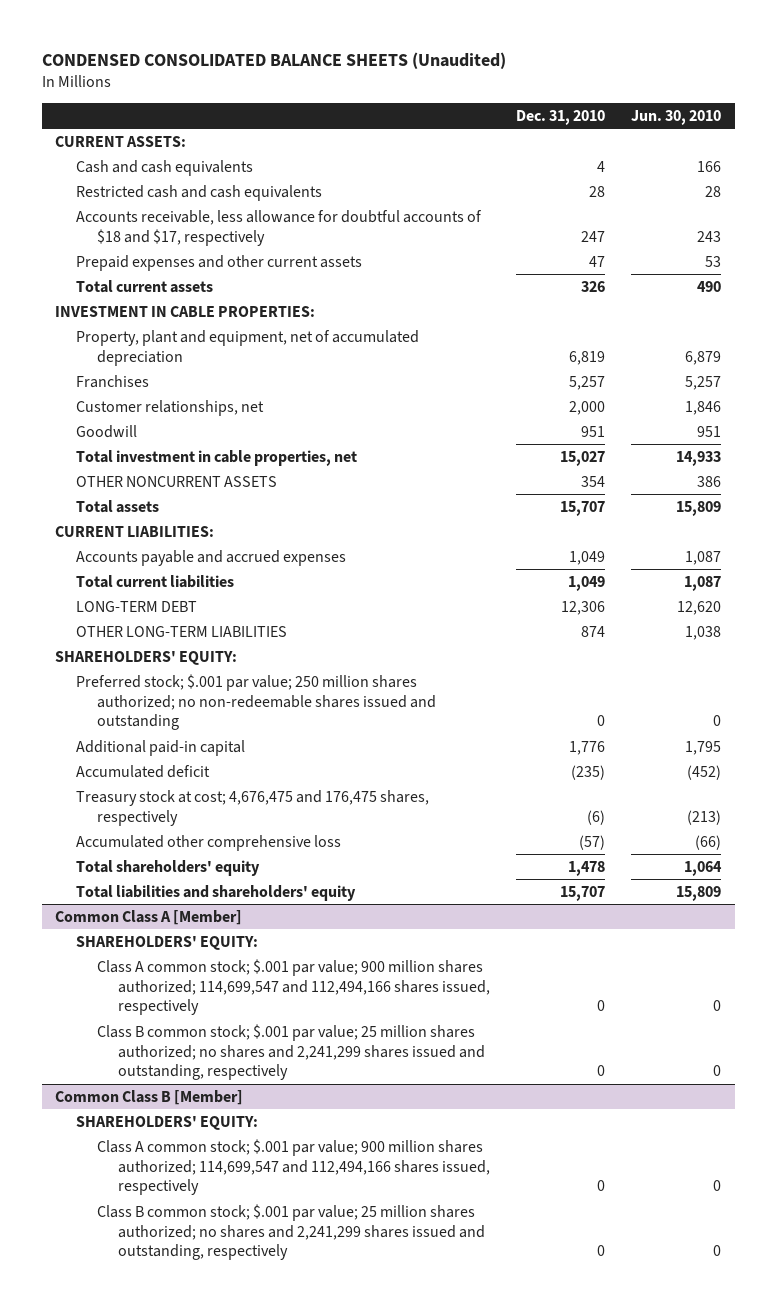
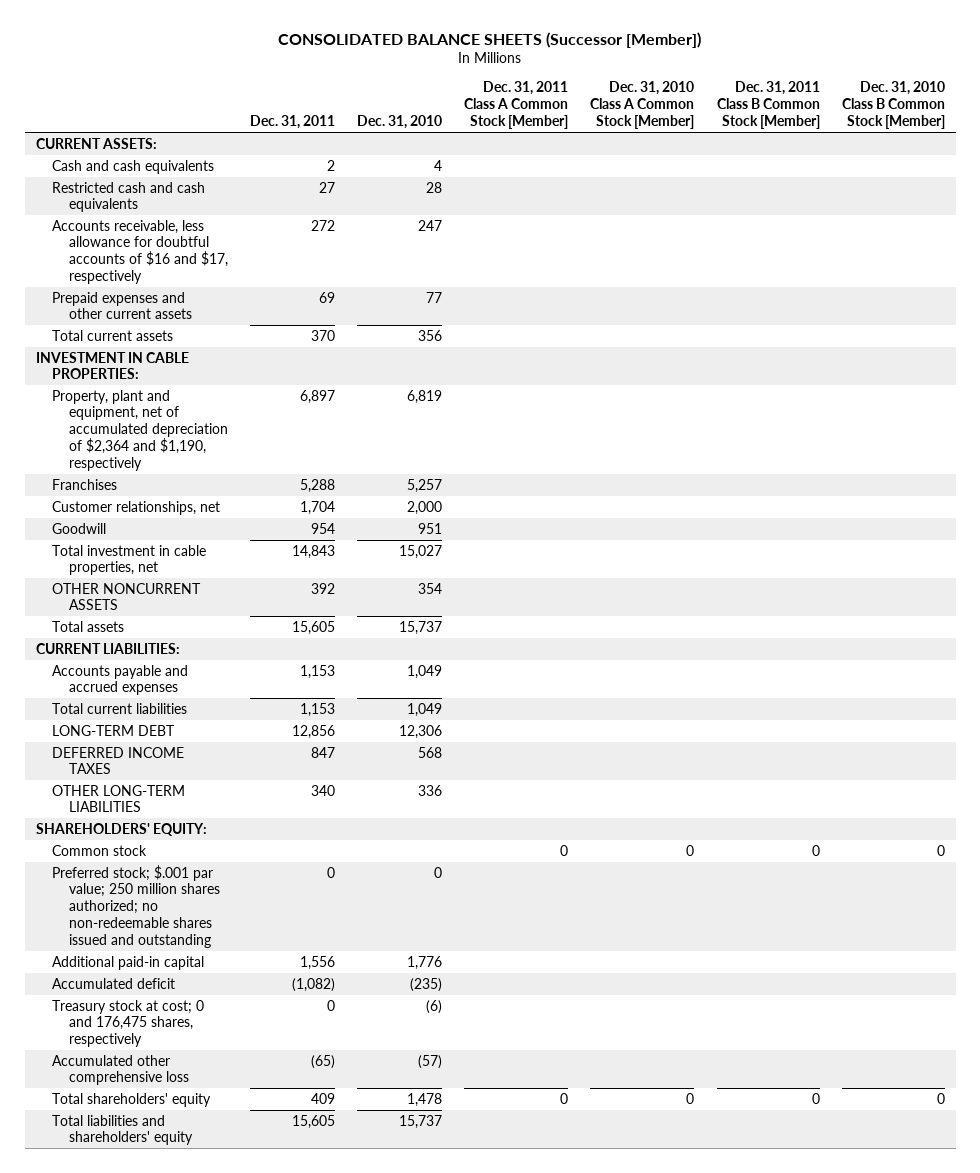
- CONDENSED CONSOLIDATED BALANCE SHEETS (Unaudited)
+ CONSOLIDATED BALANCE SHEETS (Successor [Member])
- | Dec. 31, 2010 | Jun. 30, 2010
+ | Dec. 31, 2011 | Dec. 31, 2010 | Dec. 31, 2011 Class A Common Stock [Member] | Dec. 31, 2010 Class A Common Stock [Member] | Dec. 31, 2011 Class B Common Stock [Member] | Dec. 31, 2010 Class B Common Stock [Member]
- Accounts receivable, less allowance for doubtful accounts of $18 and $17, respectively | 247 | 243
- Prepaid expenses and other current assets | 47 | 53
- Total current assets | 326 | 490
+ Accounts receivable, less allowance for doubtful accounts of $16 and $17, respectively | 272 | 247 | | | |
+ Prepaid expenses and other current assets | 69 | 77 | | | |
+ Total current assets | 370 | 356 | | | |
- Property, plant and equipment, net of accumulated depreciation | 6,819 | 6,879
+ Property, plant and equipment, net of accumulated depreciation of $2,364 and $1,190, respectively | 6,897 | 6,819 | | | |
- Total assets | 15,707 | 15,809
+ Total assets | 15,605 | 15,737 | | | |
- OTHER LONG-TERM LIABILITIES | 874 | 1,038
+ DEFERRED INCOME TAXES | 847 | 568 | | | |
+ OTHER LONG-TERM LIABILITIES | 340 | 336 | | | |
+ Common stock | | | 0 | 0 | 0 | 0
- Treasury stock at cost; 4,676,475 and 176,475 shares, respectively | (6) | (213)
+ Treasury stock at cost; 0 and 176,475 shares, respectively | 0 | (6) | | | |
- Total liabilities and shareholders' equity | 15,707 | 15,809
- Common Class A [Member]
- SHAREHOLDERS' EQUITY:
- Class A common stock; $.001 par value; 900 million shares authorized; 114,699,547 and 112,494,166 shares issued, respectively | 0 | 0
- Class B common stock; $.001 par value; 25 million shares authorized; no shares and 2,241,299 shares issued and outstanding, respectively | 0 | 0
- Common Class B [Member]
- SHAREHOLDERS' EQUITY:
- Class A common stock; $.001 par value; 900 million shares authorized; 114,699,547 and 112,494,166 shares issued, respectively | 0 | 0
- Class B common stock; $.001 par value; 25 million shares authorized; no shares and 2,241,299 shares issued and outstanding, respectively | 0 | 0
+ Total liabilities and shareholders' equity | 15,605 | 15,737 | | | |

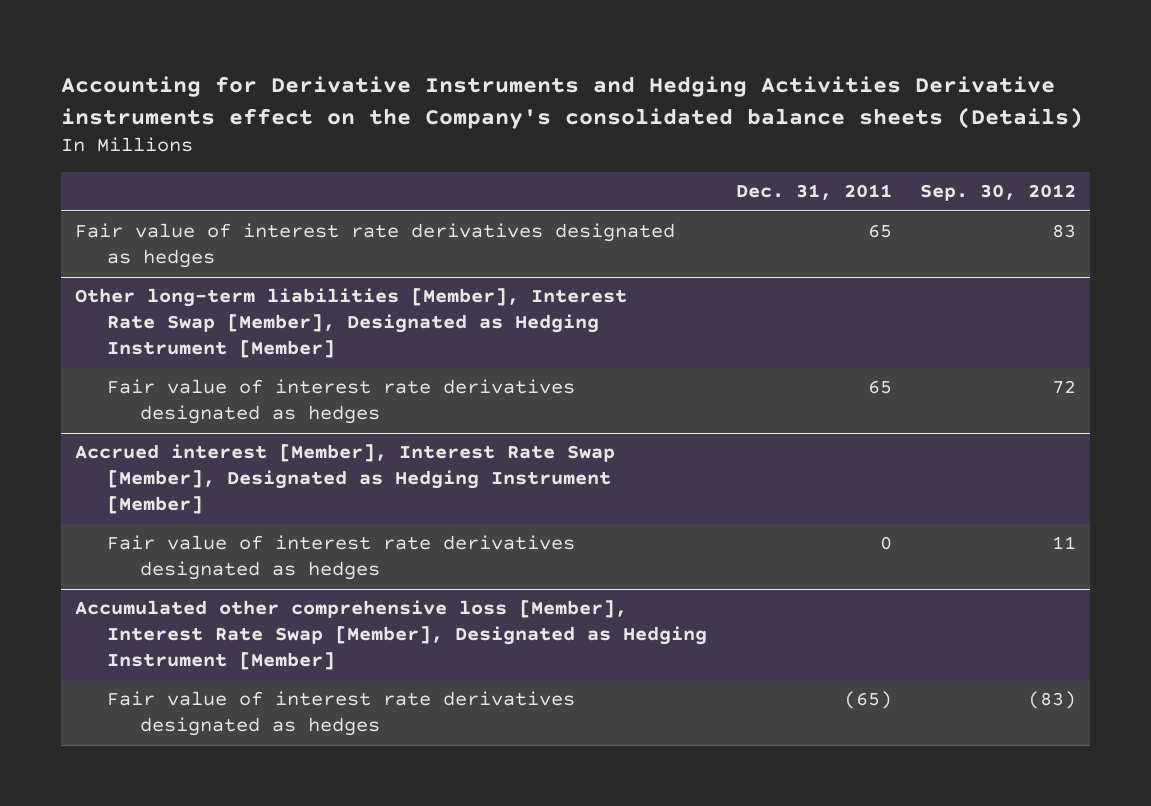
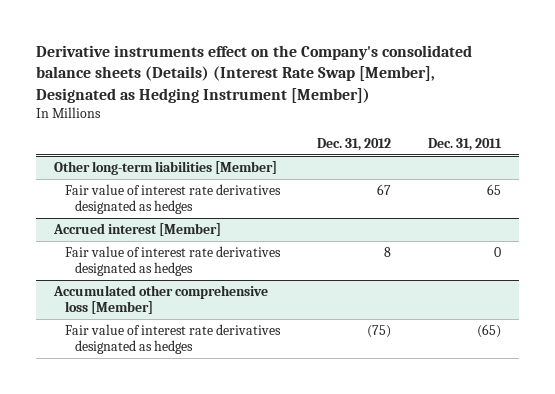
- Accounting for Derivative Instruments and Hedging Activities Derivative instruments effect on the Company's consolidated balance sheets (Details)
+ Derivative instruments effect on the Company's consolidated balance sheets (Details) (Interest Rate Swap [Member], Designated as Hedging Instrument [Member])
- | Dec. 31, 2011 | Sep. 30, 2012
+ | Dec. 31, 2012 | Dec. 31, 2011
- Fair value of interest rate derivatives designated as hedges | 65 | 83
- Other long-term liabilities [Member], Interest Rate Swap [Member], Designated as Hedging Instrument [Member]
+ Other long-term liabilities [Member]
- Accrued interest [Member], Interest Rate Swap [Member], Designated as Hedging Instrument [Member]
+ Accrued interest [Member]
- Accumulated other comprehensive loss [Member], Interest Rate Swap [Member], Designated as Hedging Instrument [Member]
+ Accumulated other comprehensive loss [Member]

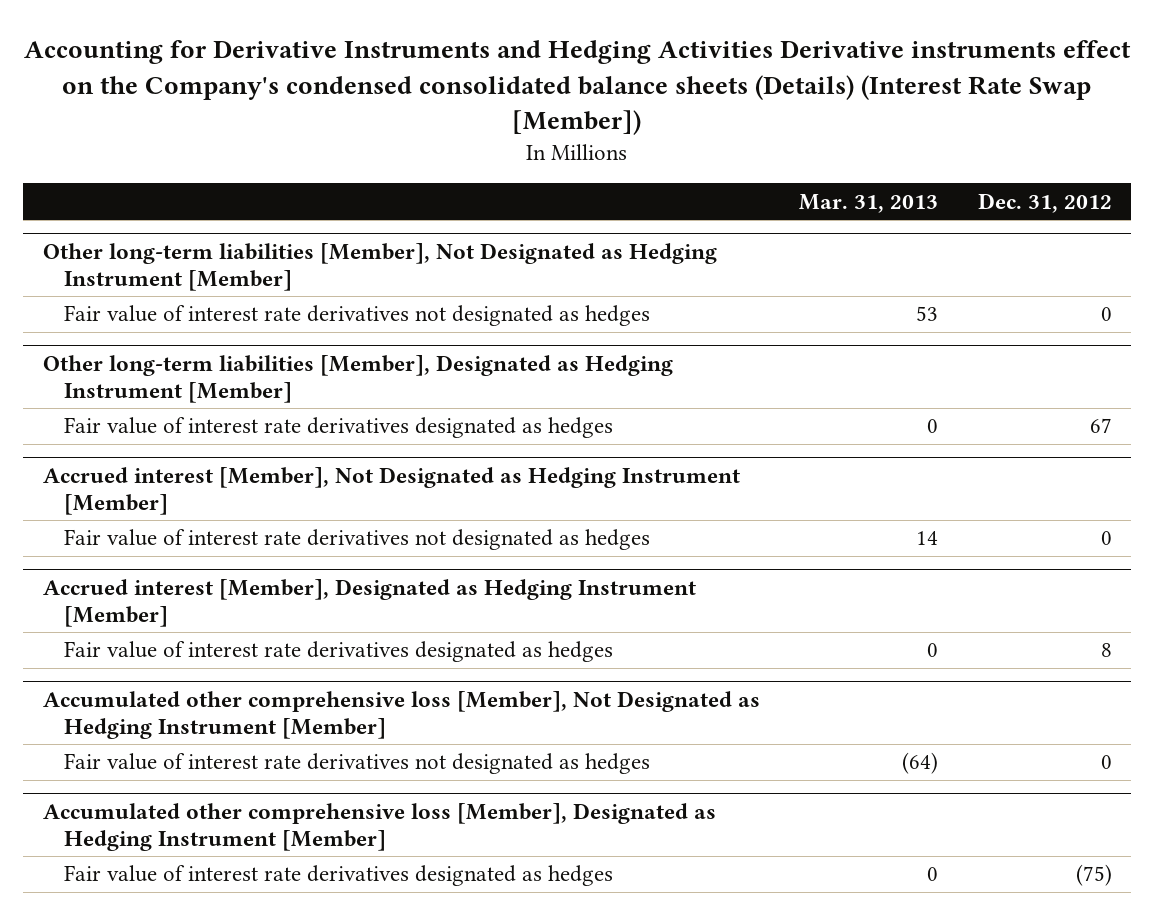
- Derivative instruments effect on the Company's consolidated balance sheets (Details) (Interest Rate Swap [Member], Designated as Hedging Instrument [Member])
+ Accounting for Derivative Instruments and Hedging Activities Derivative instruments effect on the Company's condensed consolidated balance sheets (Details) (Interest Rate Swap [Member])
- | Dec. 31, 2012 | Dec. 31, 2011
+ | Mar. 31, 2013 | Dec. 31, 2012
- Other long-term liabilities [Member]
+ Other long-term liabilities [Member], Not Designated as Hedging Instrument [Member]
+ Fair value of interest rate derivatives not designated as hedges | 53 | 0
+ Other long-term liabilities [Member], Designated as Hedging Instrument [Member]
- Accrued interest [Member]
+ Accrued interest [Member], Not Designated as Hedging Instrument [Member]
+ Fair value of interest rate derivatives not designated as hedges | 14 | 0
+ Accrued interest [Member], Designated as Hedging Instrument [Member]
- Accumulated other comprehensive loss [Member]
+ Accumulated other comprehensive loss [Member], Not Designated as Hedging Instrument [Member]
+ Fair value of interest rate derivatives not designated as hedges | (64) | 0
+ Accumulated other comprehensive loss [Member], Designated as Hedging Instrument [Member]

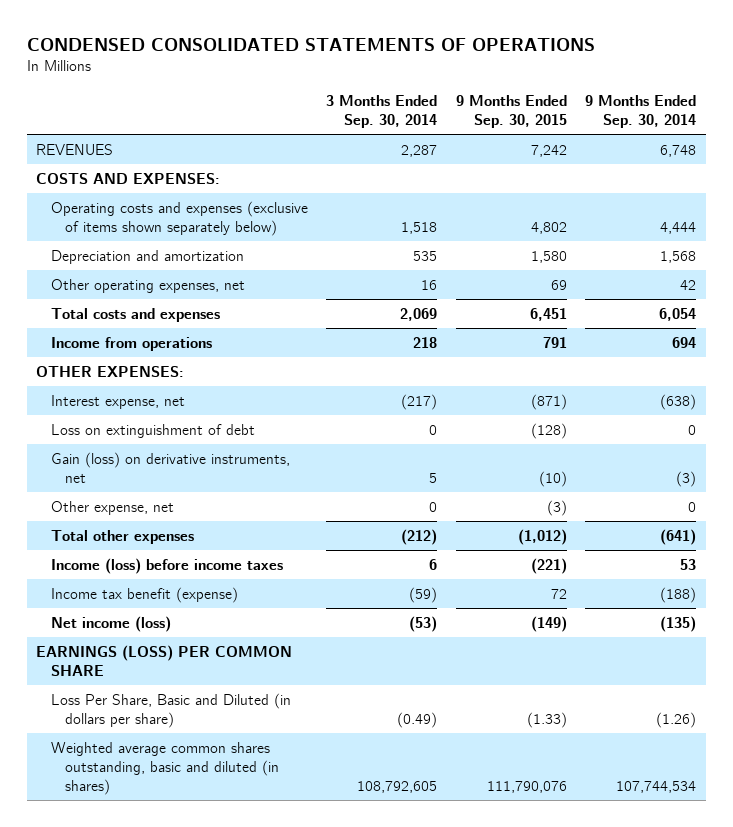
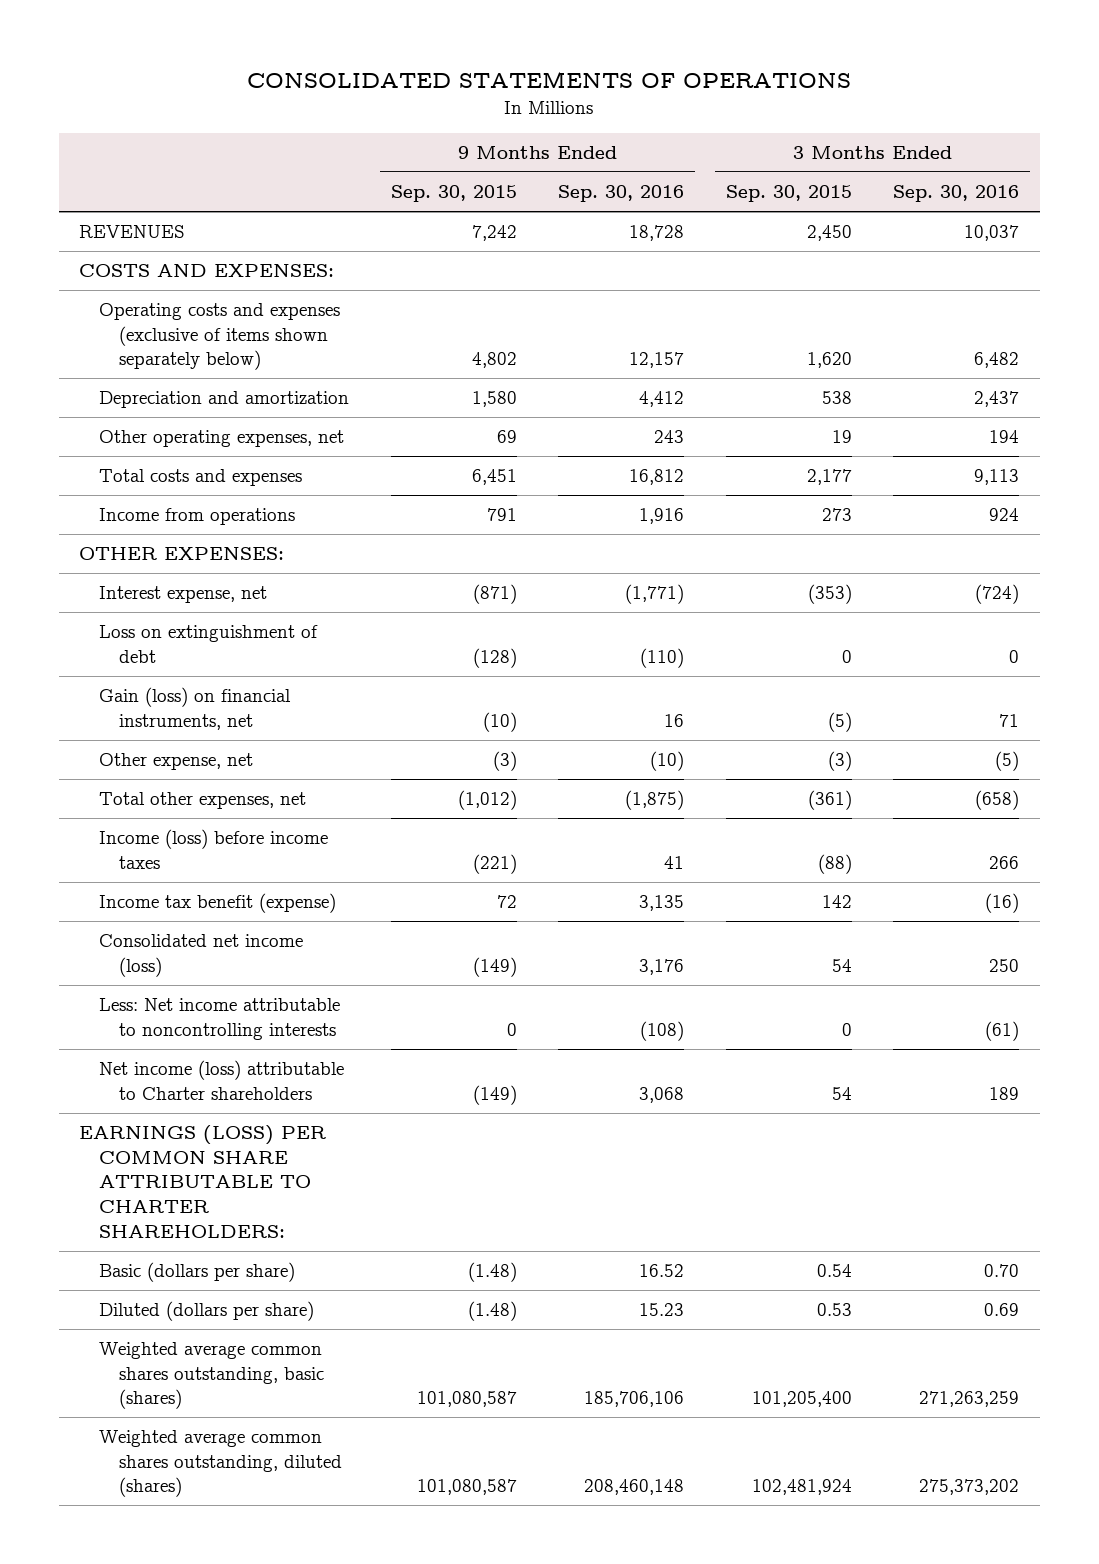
- CONDENSED CONSOLIDATED STATEMENTS OF OPERATIONS
+ CONSOLIDATED STATEMENTS OF OPERATIONS
- | 3 Months Ended Sep. 30, 2014 | 9 Months Ended Sep. 30, 2015 | 9 Months Ended Sep. 30, 2014
+ | 9 Months Ended Sep. 30, 2015 | 9 Months Ended Sep. 30, 2016 | 3 Months Ended Sep. 30, 2015 | 3 Months Ended Sep. 30, 2016
- Gain (loss) on derivative instruments, net | 5 | (10) | (3)
+ Gain (loss) on financial instruments, net | (10) | 16 | (5) | 71
- Total other expenses | (212) | (1,012) | (641)
+ Total other expenses, net | (1,012) | (1,875) | (361) | (658)
- Net income (loss) | (53) | (149) | (135)
- EARNINGS (LOSS) PER COMMON SHARE
- Loss Per Share, Basic and Diluted (in dollars per share) | (0.49) | (1.33) | (1.26)
- Weighted average common shares outstanding, basic and diluted (in shares) | 108,792,605 | 111,790,076 | 107,744,534
+ Consolidated net income (loss) | (149) | 3,176 | 54 | 250
+ Less: Net income attributable to noncontrolling interests | 0 | (108) | 0 | (61)
+ Net income (loss) attributable to Charter shareholders | (149) | 3,068 | 54 | 189
+ EARNINGS (LOSS) PER COMMON SHARE ATTRIBUTABLE TO CHARTER SHAREHOLDERS:
+ Basic (dollars per share) | (1.48) | 16.52 | 0.54 | 0.70
+ Diluted (dollars per share) | (1.48) | 15.23 | 0.53 | 0.69
+ Weighted average common shares outstanding, basic (shares) | 101,080,587 | 185,706,106 | 101,205,400 | 271,263,259
+ Weighted average common shares outstanding, diluted (shares) | 101,080,587 | 208,460,148 | 102,481,924 | 275,373,202

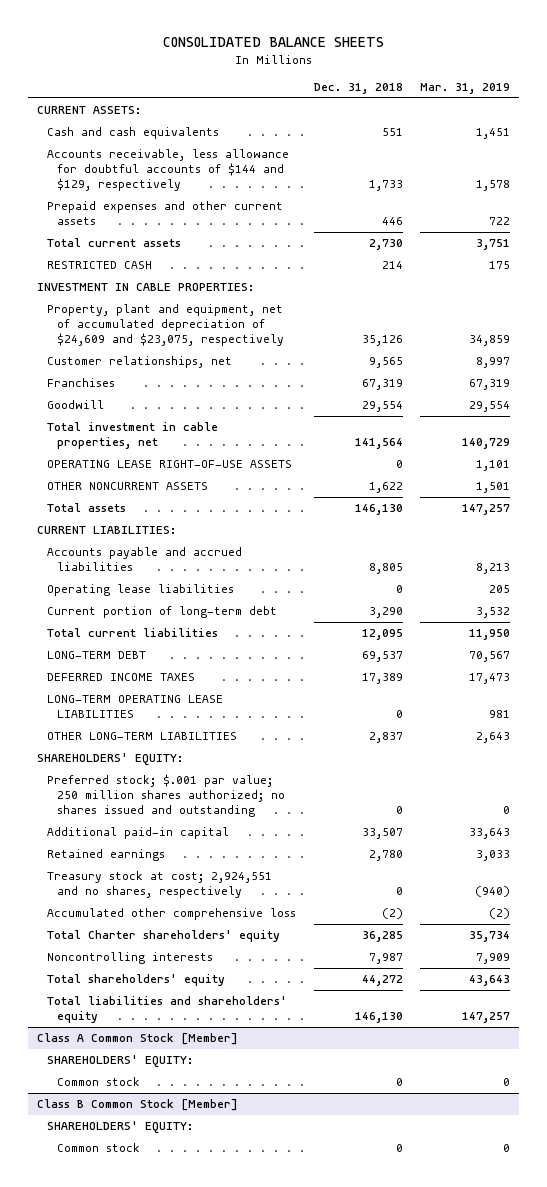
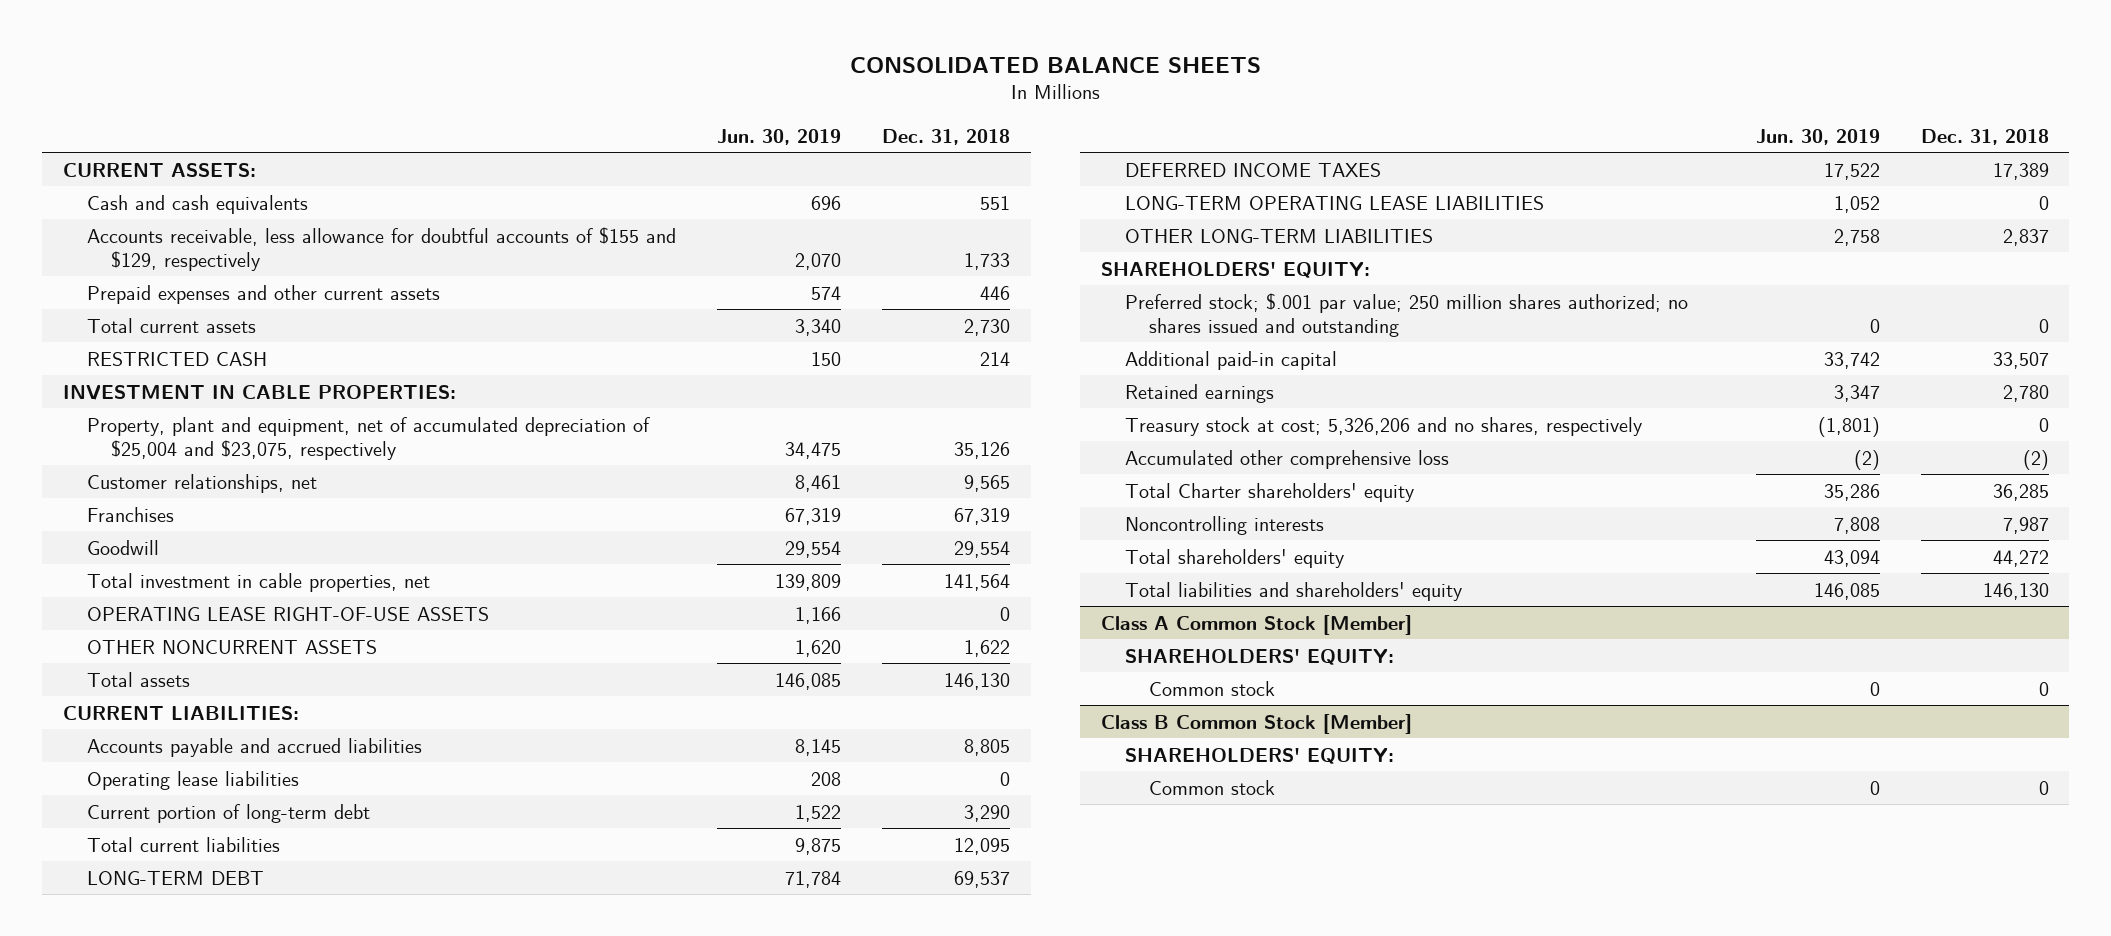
- | Dec. 31, 2018 | Mar. 31, 2019
+ | Jun. 30, 2019 | Dec. 31, 2018
- Accounts receivable, less allowance for doubtful accounts of $144 and $129, respectively | 1,733 | 1,578
+ Accounts receivable, less allowance for doubtful accounts of $155 and $129, respectively | 2,070 | 1,733
- Property, plant and equipment, net of accumulated depreciation of $24,609 and $23,075, respectively | 35,126 | 34,859
+ Property, plant and equipment, net of accumulated depreciation of $25,004 and $23,075, respectively | 34,475 | 35,126
- Treasury stock at cost; 2,924,551 and no shares, respectively | 0 | (940)
+ Treasury stock at cost; 5,326,206 and no shares, respectively | (1,801) | 0

